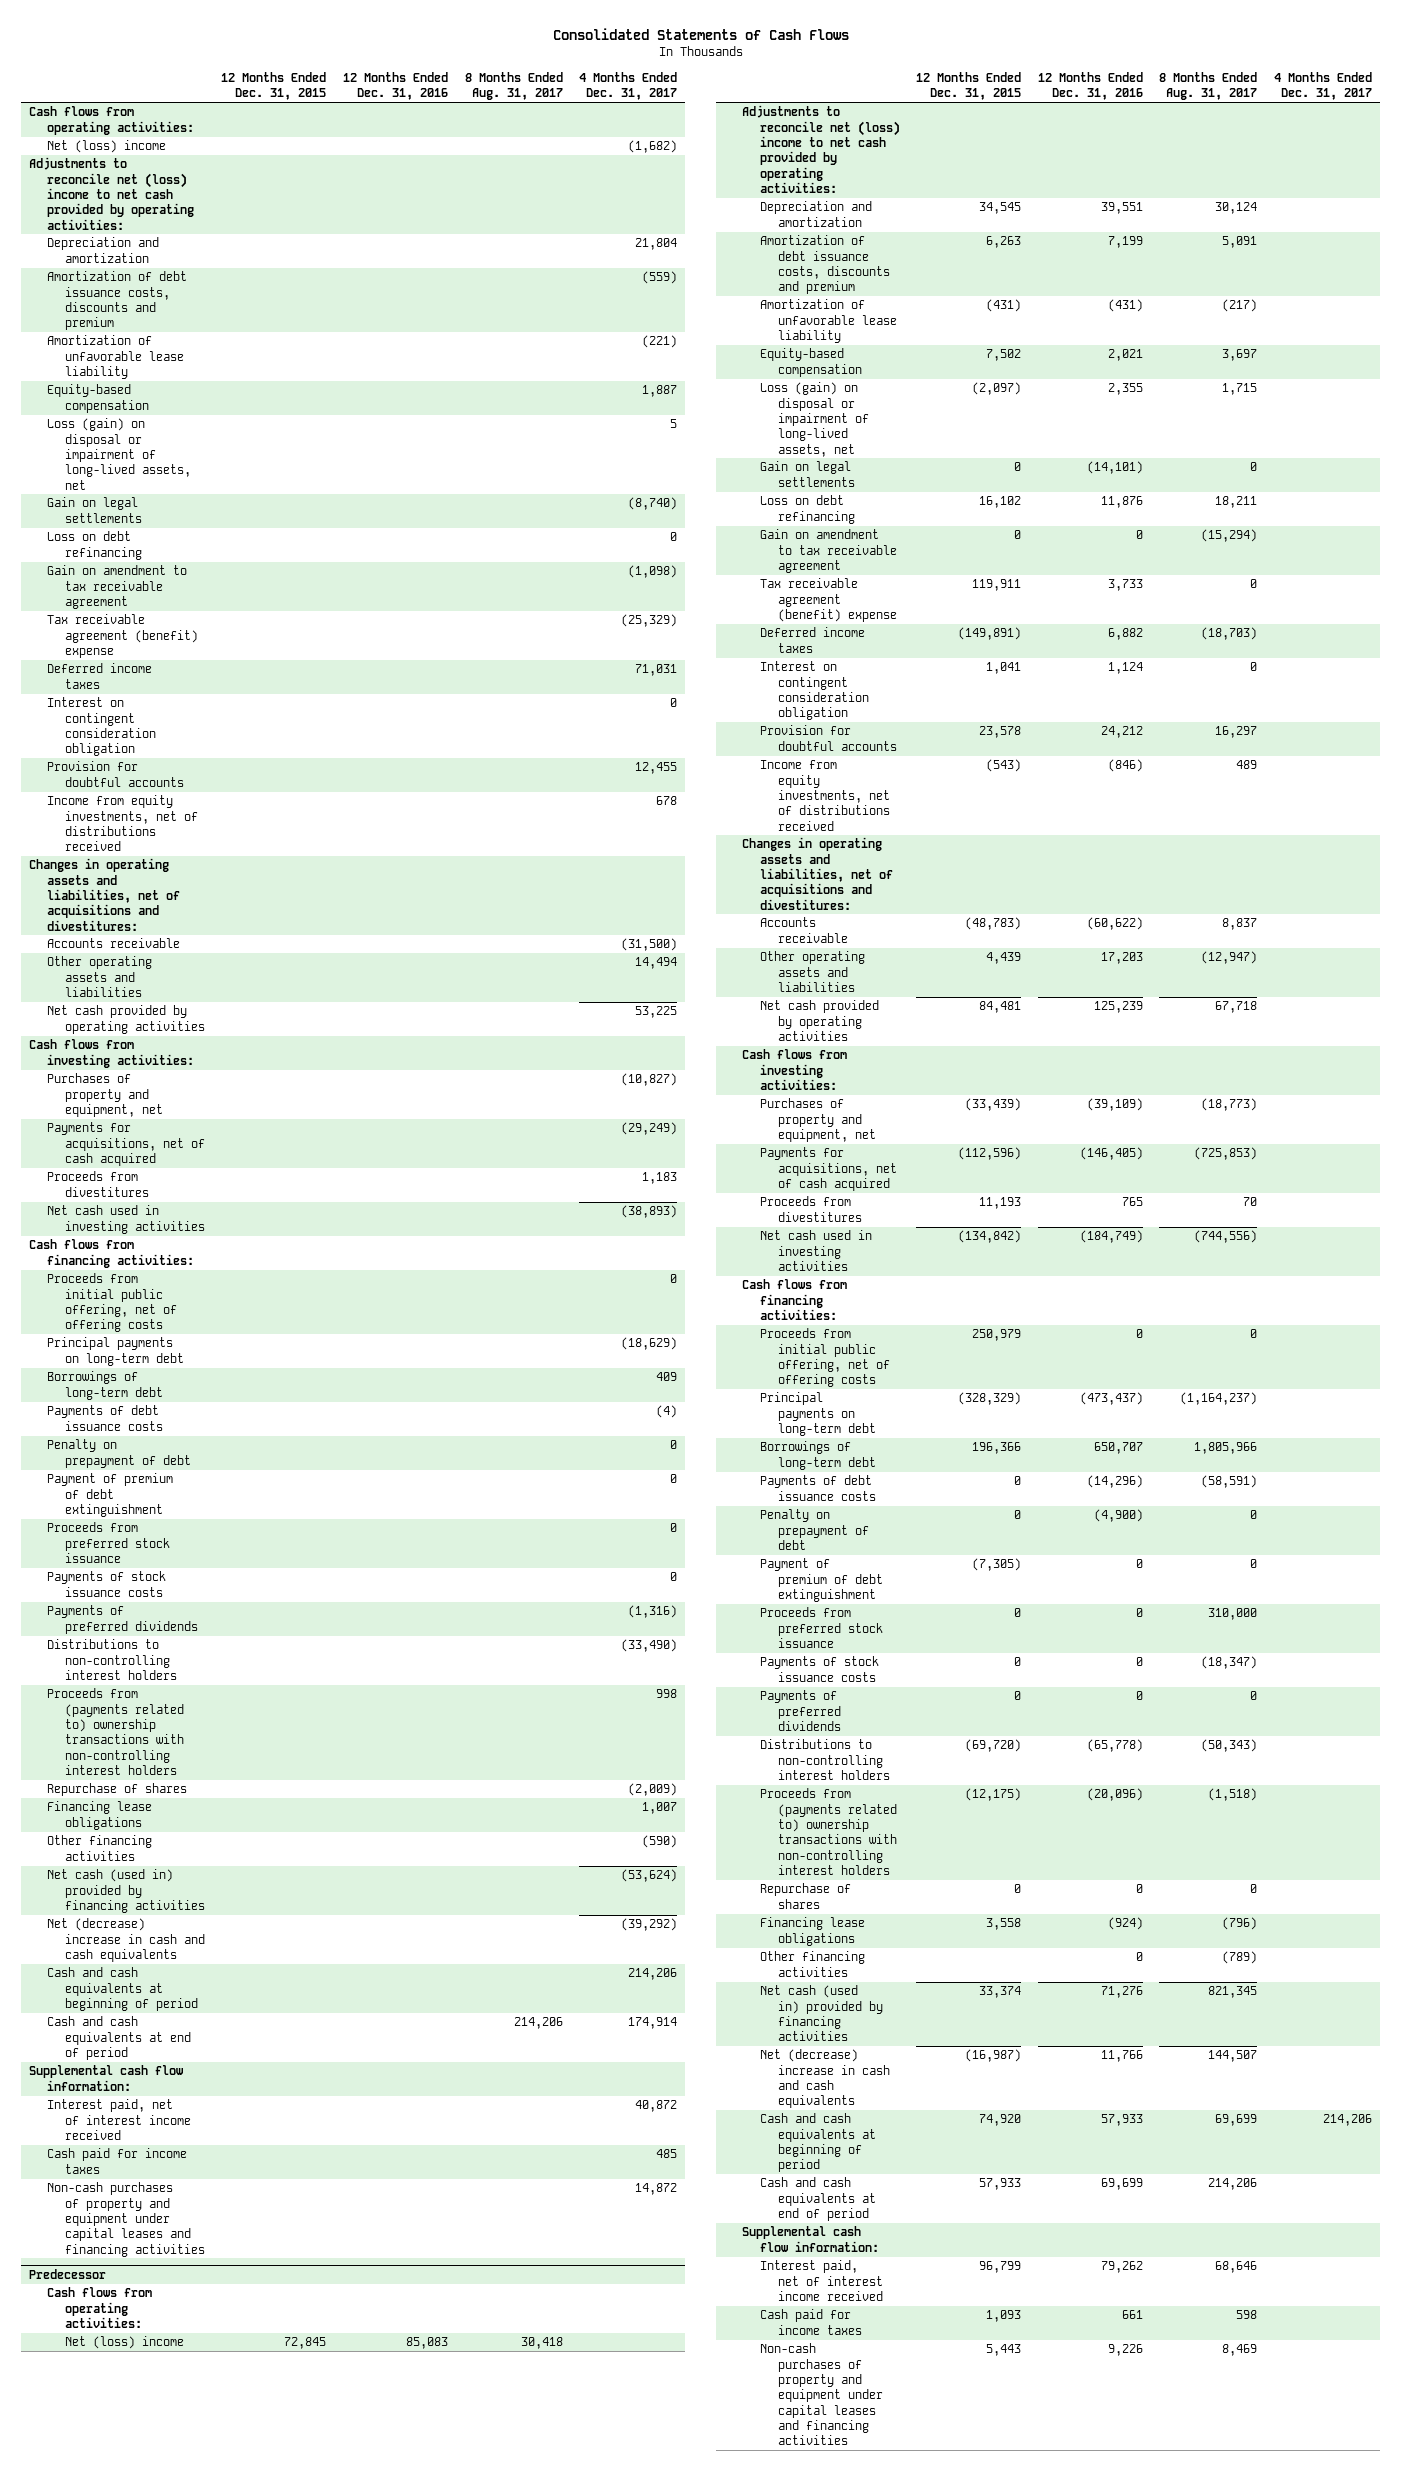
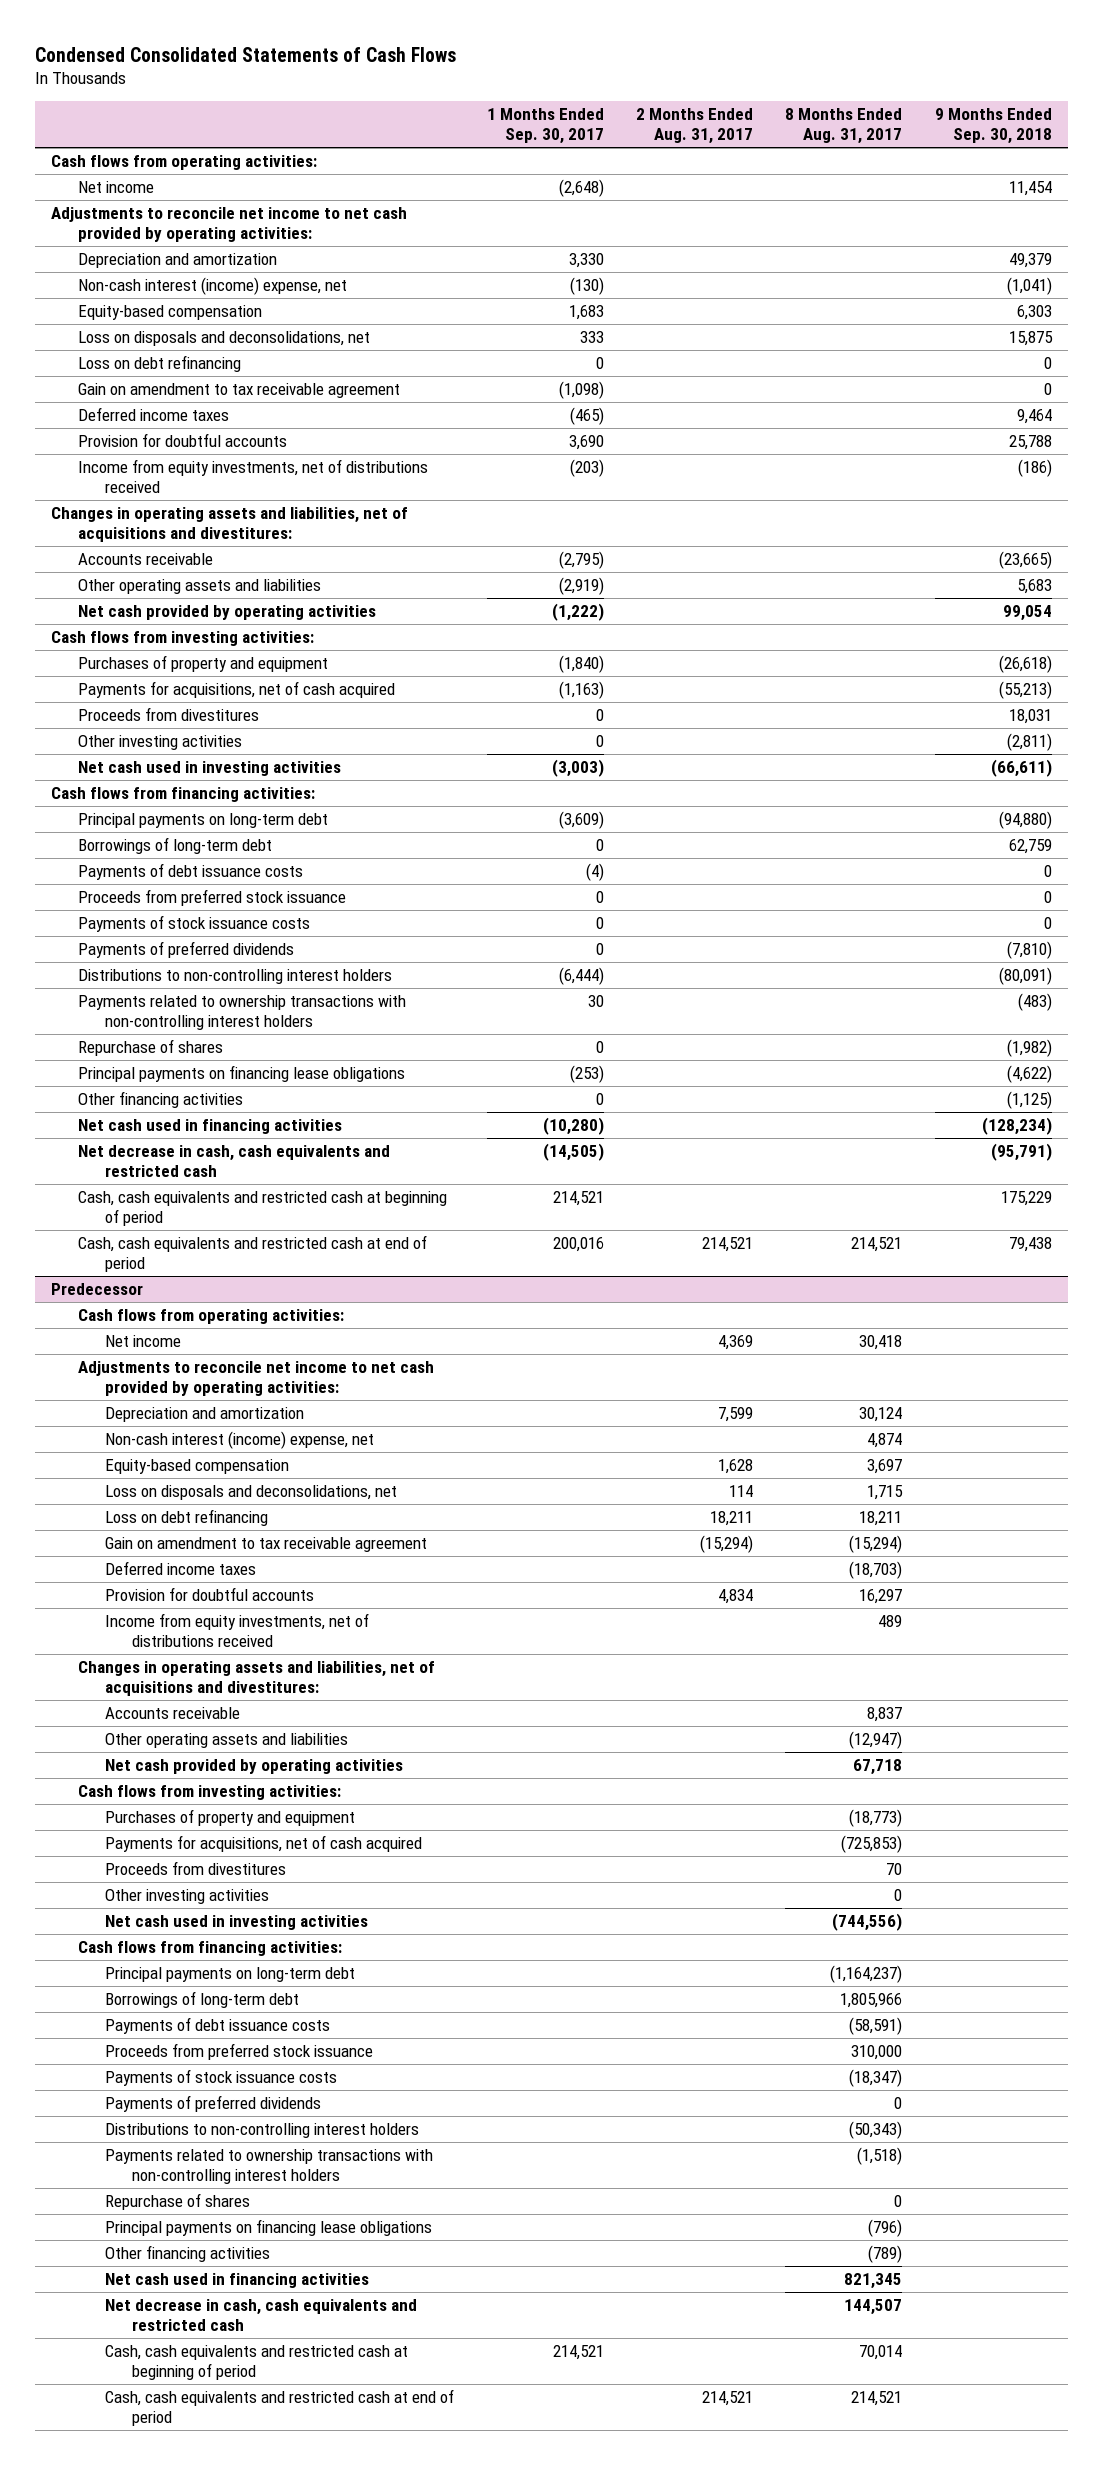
- Consolidated Statements of Cash Flows
+ Condensed Consolidated Statements of Cash Flows
- | 12 Months Ended Dec. 31, 2015 | 12 Months Ended Dec. 31, 2016 | 8 Months Ended Aug. 31, 2017 | 4 Months Ended Dec. 31, 2017
+ | 1 Months Ended Sep. 30, 2017 | 2 Months Ended Aug. 31, 2017 | 8 Months Ended Aug. 31, 2017 | 9 Months Ended Sep. 30, 2018
- Net (loss) income | | | | (1,682)
- Adjustments to reconcile net (loss) income to net cash provided by operating activities:
+ Net income | (2,648) | | | 11,454
+ Adjustments to reconcile net income to net cash provided by operating activities:
- Amortization of debt issuance costs, discounts and premium | | | | (559)
- Amortization of unfavorable lease liability | | | | (221)
+ Non-cash interest (income) expense, net | (130) | | | (1,041)
- Loss (gain) on disposal or impairment of long-lived assets, net | | | | 5
- Gain on legal settlements | | | | (8,740)
+ Loss on disposals and deconsolidations, net | 333 | | | 15,875
- Tax receivable agreement (benefit) expense | | | | (25,329)
- Interest on contingent consideration obligation | | | | 0
- Purchases of property and equipment, net | | | | (10,827)
+ Purchases of property and equipment | (1,840) | | | (26,618)
+ Other investing activities | 0 | | | (2,811)
- Proceeds from initial public offering, net of offering costs | | | | 0
- Penalty on prepayment of debt | | | | 0
- Payment of premium of debt extinguishment | | | | 0
- Proceeds from (payments related to) ownership transactions with non-controlling interest holders | | | | 998
+ Payments related to ownership transactions with non-controlling interest holders | 30 | | | (483)
- Financing lease obligations | | | | 1,007
+ Principal payments on financing lease obligations | (253) | | | (4,622)
- Net cash (used in) provided by financing activities | | | | (53,624)
- Net (decrease) increase in cash and cash equivalents | | | | (39,292)
- Cash and cash equivalents at beginning of period | | | | 214,206
- Cash and cash equivalents at end of period | | | 214,206 | 174,914
- Supplemental cash flow information:
- Interest paid, net of interest income received | | | | 40,872
- Cash paid for income taxes | | | | 485
- Non-cash purchases of property and equipment under capital leases and financing activities | | | | 14,872
+ Net cash used in financing activities | (10,280) | | | (128,234)
+ Net decrease in cash, cash equivalents and restricted cash | (14,505) | | | (95,791)
+ Cash, cash equivalents and restricted cash at beginning of period | 214,521 | | | 175,229
+ Cash, cash equivalents and restricted cash at end of period | 200,016 | 214,521 | 214,521 | 79,438
@ Predecessor
- Net (loss) income | 72,845 | 85,083 | 30,418 |
- Adjustments to reconcile net (loss) income to net cash provided by operating activities:
+ Net income | | 4,369 | 30,418 |
+ Adjustments to reconcile net income to net cash provided by operating activities:
- Amortization of debt issuance costs, discounts and premium | 6,263 | 7,199 | 5,091 |
- Amortization of unfavorable lease liability | (431) | (431) | (217) |
+ Non-cash interest (income) expense, net | | | 4,874 |
- Loss (gain) on disposal or impairment of long-lived assets, net | (2,097) | 2,355 | 1,715 |
- Gain on legal settlements | 0 | (14,101) | 0 |
+ Loss on disposals and deconsolidations, net | | 114 | 1,715 |
- Tax receivable agreement (benefit) expense | 119,911 | 3,733 | 0 |
- Interest on contingent consideration obligation | 1,041 | 1,124 | 0 |
- Purchases of property and equipment, net | (33,439) | (39,109) | (18,773) |
+ Purchases of property and equipment | | | (18,773) |
+ Other investing activities | | | 0 |
- Proceeds from initial public offering, net of offering costs | 250,979 | 0 | 0 |
- Penalty on prepayment of debt | 0 | (4,900) | 0 |
- Payment of premium of debt extinguishment | (7,305) | 0 | 0 |
- Proceeds from (payments related to) ownership transactions with non-controlling interest holders | (12,175) | (20,096) | (1,518) |
+ Payments related to ownership transactions with non-controlling interest holders | | | (1,518) |
- Financing lease obligations | 3,558 | (924) | (796) |
+ Principal payments on financing lease obligations | | | (796) |
- Net cash (used in) provided by financing activities | 33,374 | 71,276 | 821,345 |
- Net (decrease) increase in cash and cash equivalents | (16,987) | 11,766 | 144,507 |
- Cash and cash equivalents at beginning of period | 74,920 | 57,933 | 69,699 | 214,206
- Cash and cash equivalents at end of period | 57,933 | 69,699 | 214,206 |
- Supplemental cash flow information:
- Interest paid, net of interest income received | 96,799 | 79,262 | 68,646 |
- Cash paid for income taxes | 1,093 | 661 | 598 |
- Non-cash purchases of property and equipment under capital leases and financing activities | 5,443 | 9,226 | 8,469 |
+ Net cash used in financing activities | | | 821,345 |
+ Net decrease in cash, cash equivalents and restricted cash | | | 144,507 |
+ Cash, cash equivalents and restricted cash at beginning of period | 214,521 | | 70,014 |
+ Cash, cash equivalents and restricted cash at end of period | | 214,521 | 214,521 |

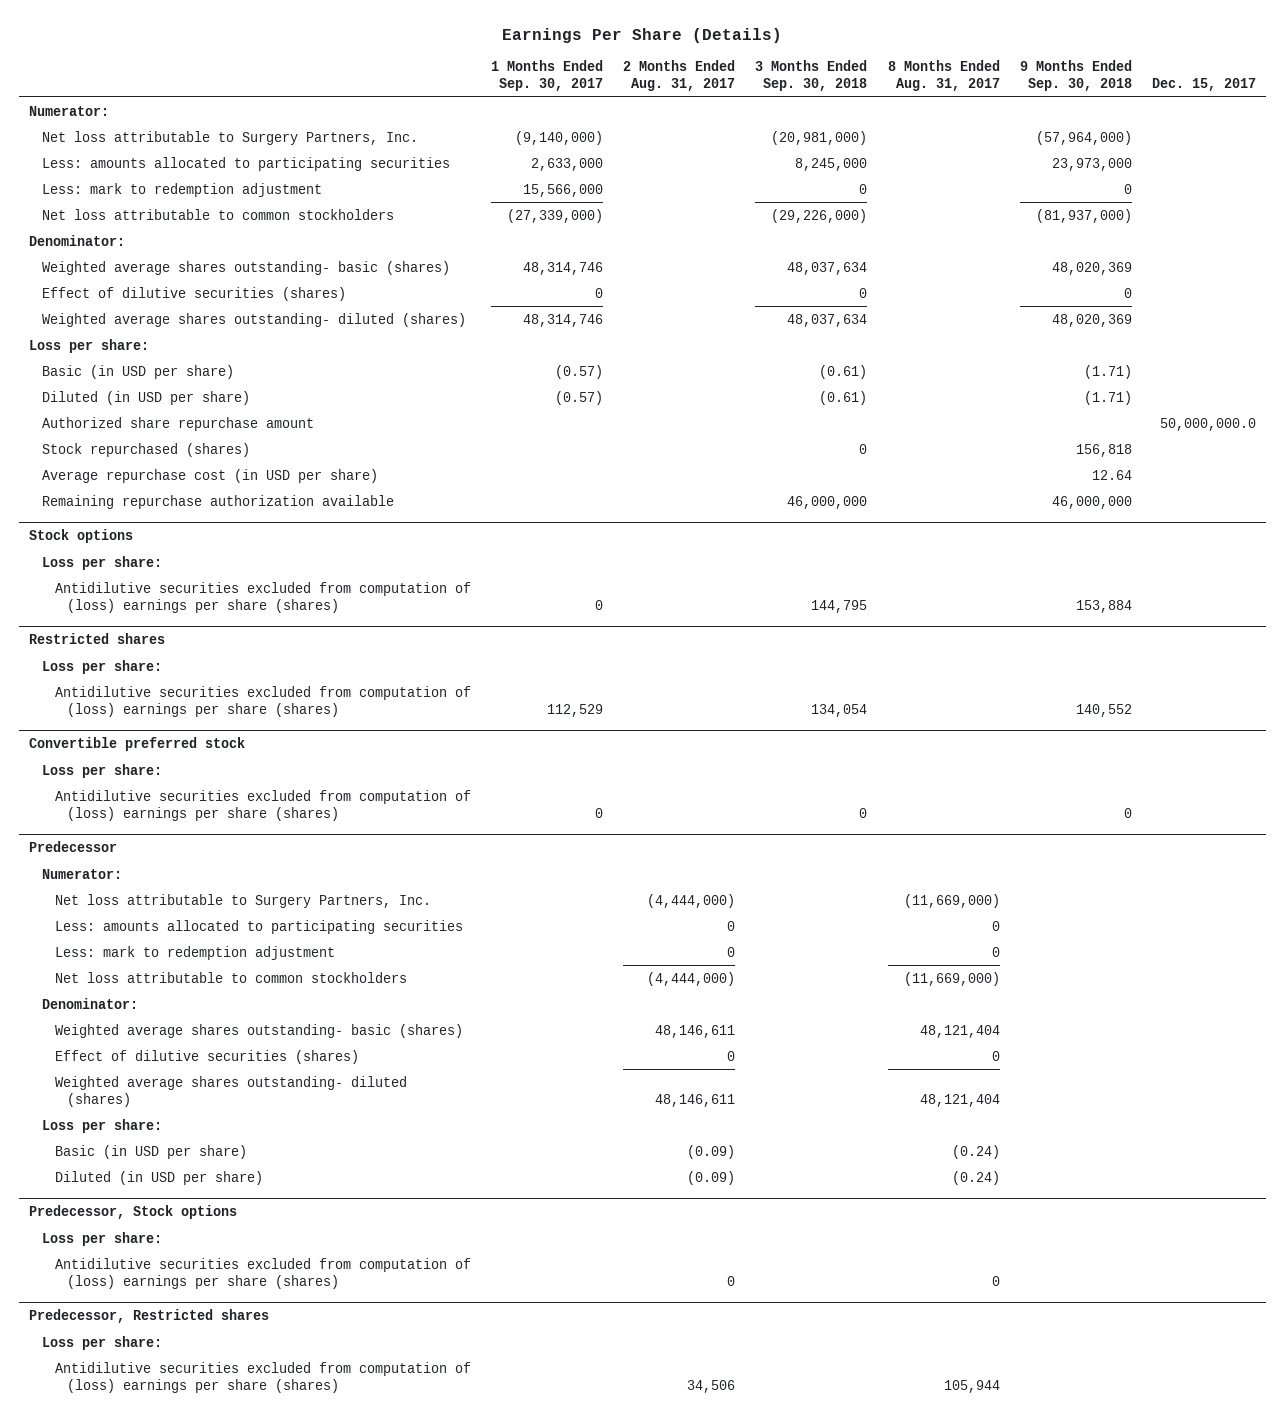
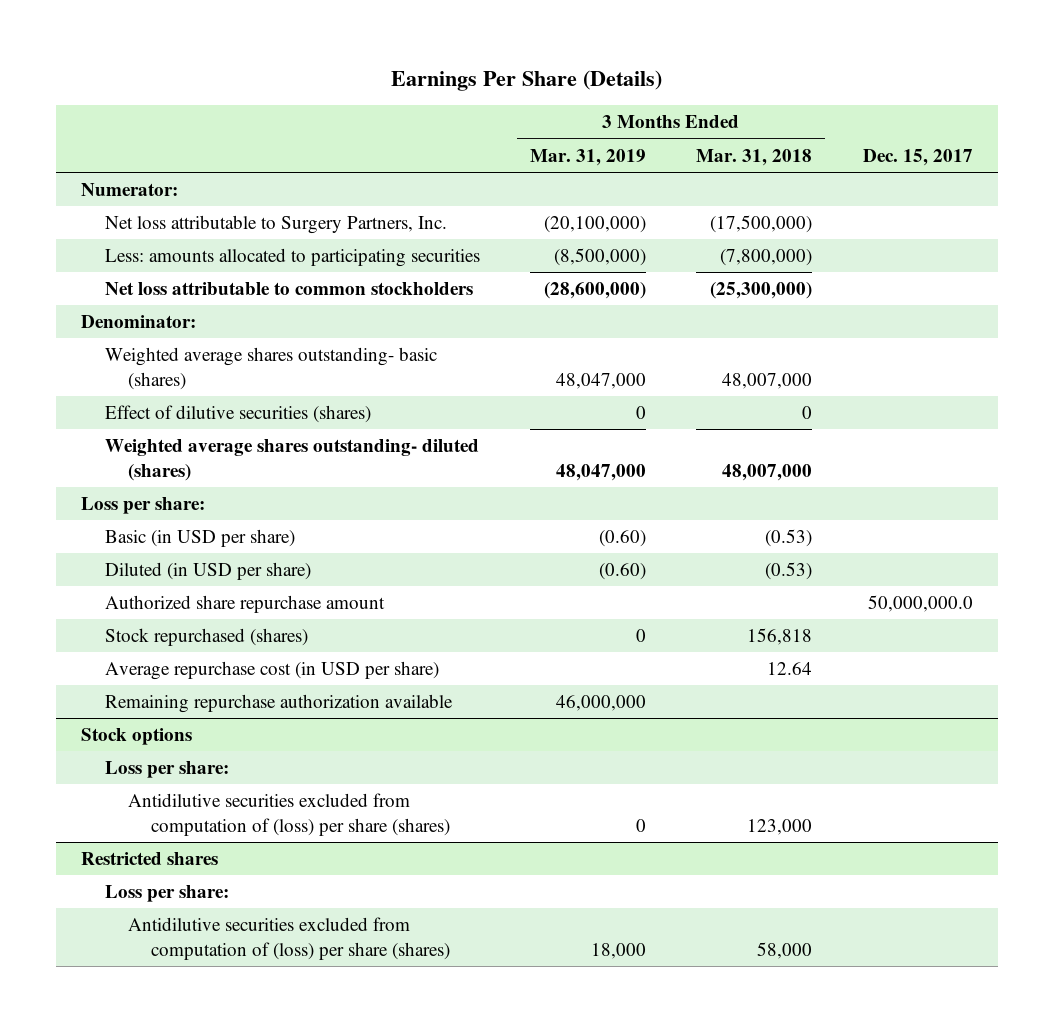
- | 1 Months Ended Sep. 30, 2017 | 2 Months Ended Aug. 31, 2017 | 3 Months Ended Sep. 30, 2018 | 8 Months Ended Aug. 31, 2017 | 9 Months Ended Sep. 30, 2018 | Dec. 15, 2017
+ | 3 Months Ended Mar. 31, 2019 | 3 Months Ended Mar. 31, 2018 | Dec. 15, 2017
- Less: mark to redemption adjustment | 15,566,000 | | 0 | | 0 |
@ Stock options
- Antidilutive securities excluded from computation of (loss) earnings per share (shares) | 0 | | 144,795 | | 153,884 |
+ Antidilutive securities excluded from computation of (loss) per share (shares) | 0 | 123,000 |
@ Restricted shares
- Antidilutive securities excluded from computation of (loss) earnings per share (shares) | 112,529 | | 134,054 | | 140,552 |
- Convertible preferred stock
- Loss per share:
- Antidilutive securities excluded from computation of (loss) earnings per share (shares) | 0 | | 0 | | 0 |
- Predecessor
- Numerator:
- Net loss attributable to Surgery Partners, Inc. | | (4,444,000) | | (11,669,000) | |
- Less: amounts allocated to participating securities | | 0 | | 0 | |
- Less: mark to redemption adjustment | | 0 | | 0 | |
- Net loss attributable to common stockholders | | (4,444,000) | | (11,669,000) | |
- Denominator:
- Weighted average shares outstanding- basic (shares) | | 48,146,611 | | 48,121,404 | |
- Effect of dilutive securities (shares) | | 0 | | 0 | |
- Weighted average shares outstanding- diluted (shares) | | 48,146,611 | | 48,121,404 | |
- Loss per share:
- Basic (in USD per share) | | (0.09) | | (0.24) | |
- Diluted (in USD per share) | | (0.09) | | (0.24) | |
- Predecessor, Stock options
- Loss per share:
- Antidilutive securities excluded from computation of (loss) earnings per share (shares) | | 0 | | 0 | |
- Predecessor, Restricted shares
- Loss per share:
- Antidilutive securities excluded from computation of (loss) earnings per share (shares) | | 34,506 | | 105,944 | |
@ Restricted shares
+ Antidilutive securities excluded from computation of (loss) per share (shares) | 18,000 | 58,000 |

